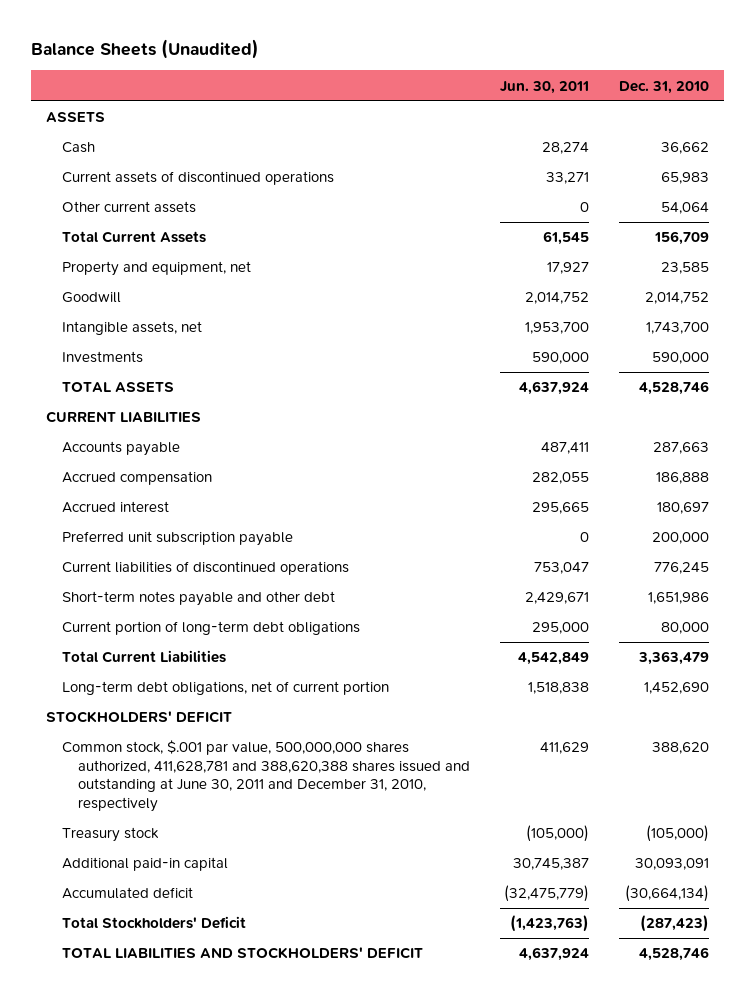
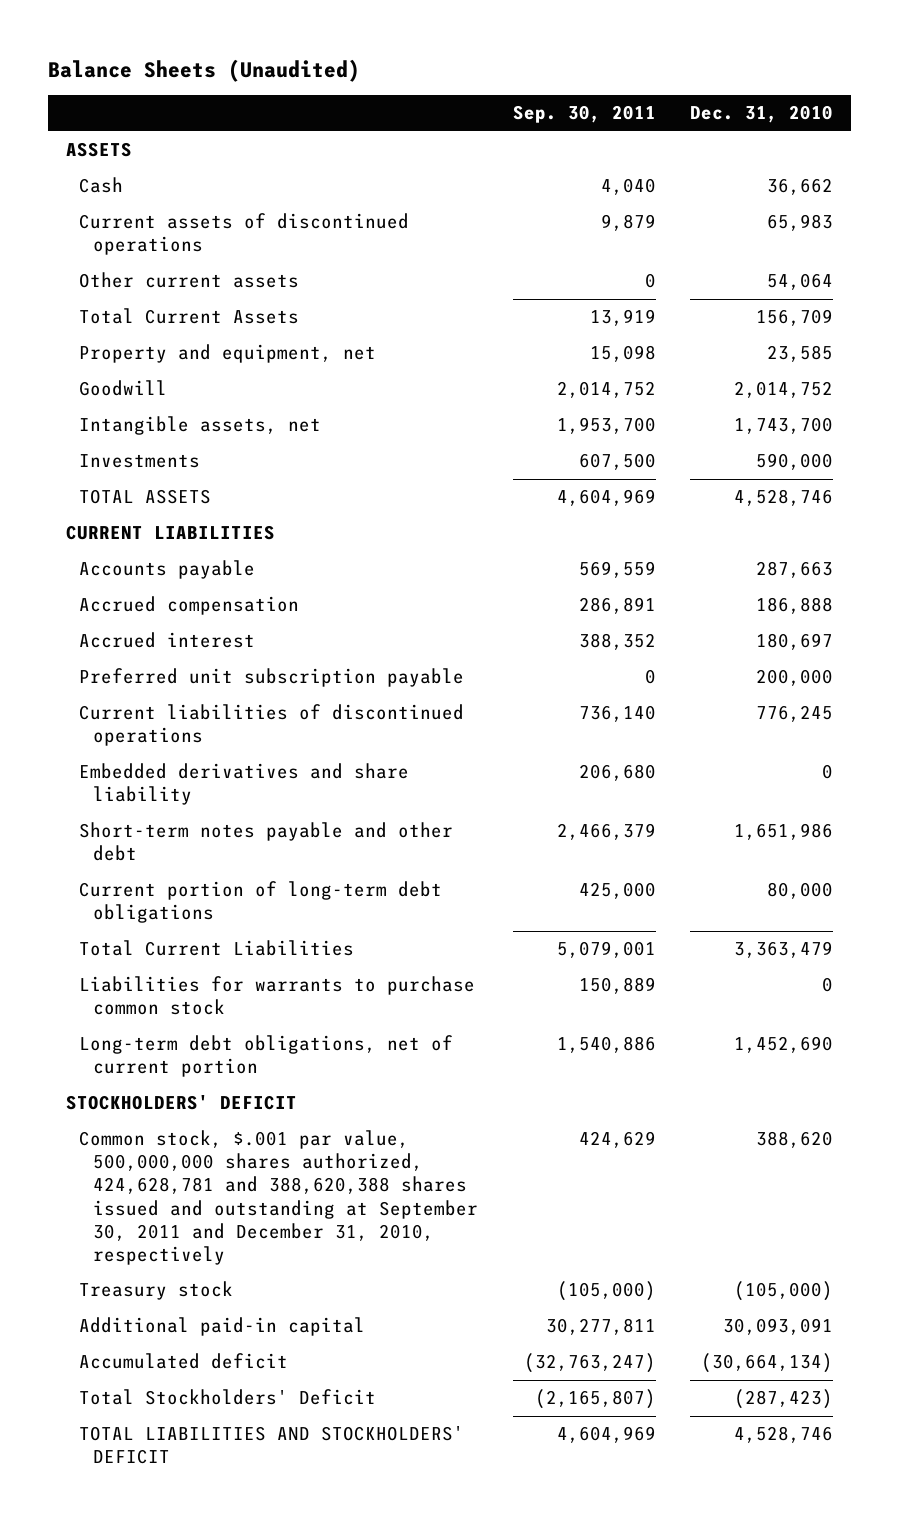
- | Jun. 30, 2011 | Dec. 31, 2010
+ | Sep. 30, 2011 | Dec. 31, 2010
+ Embedded derivatives and share liability | 206,680 | 0
+ Liabilities for warrants to purchase common stock | 150,889 | 0
- Common stock, $.001 par value, 500,000,000 shares authorized, 411,628,781 and 388,620,388 shares issued and outstanding at June 30, 2011 and December 31, 2010, respectively | 411,629 | 388,620
+ Common stock, $.001 par value, 500,000,000 shares authorized, 424,628,781 and 388,620,388 shares issued and outstanding at September 30, 2011 and December 31, 2010, respectively | 424,629 | 388,620

